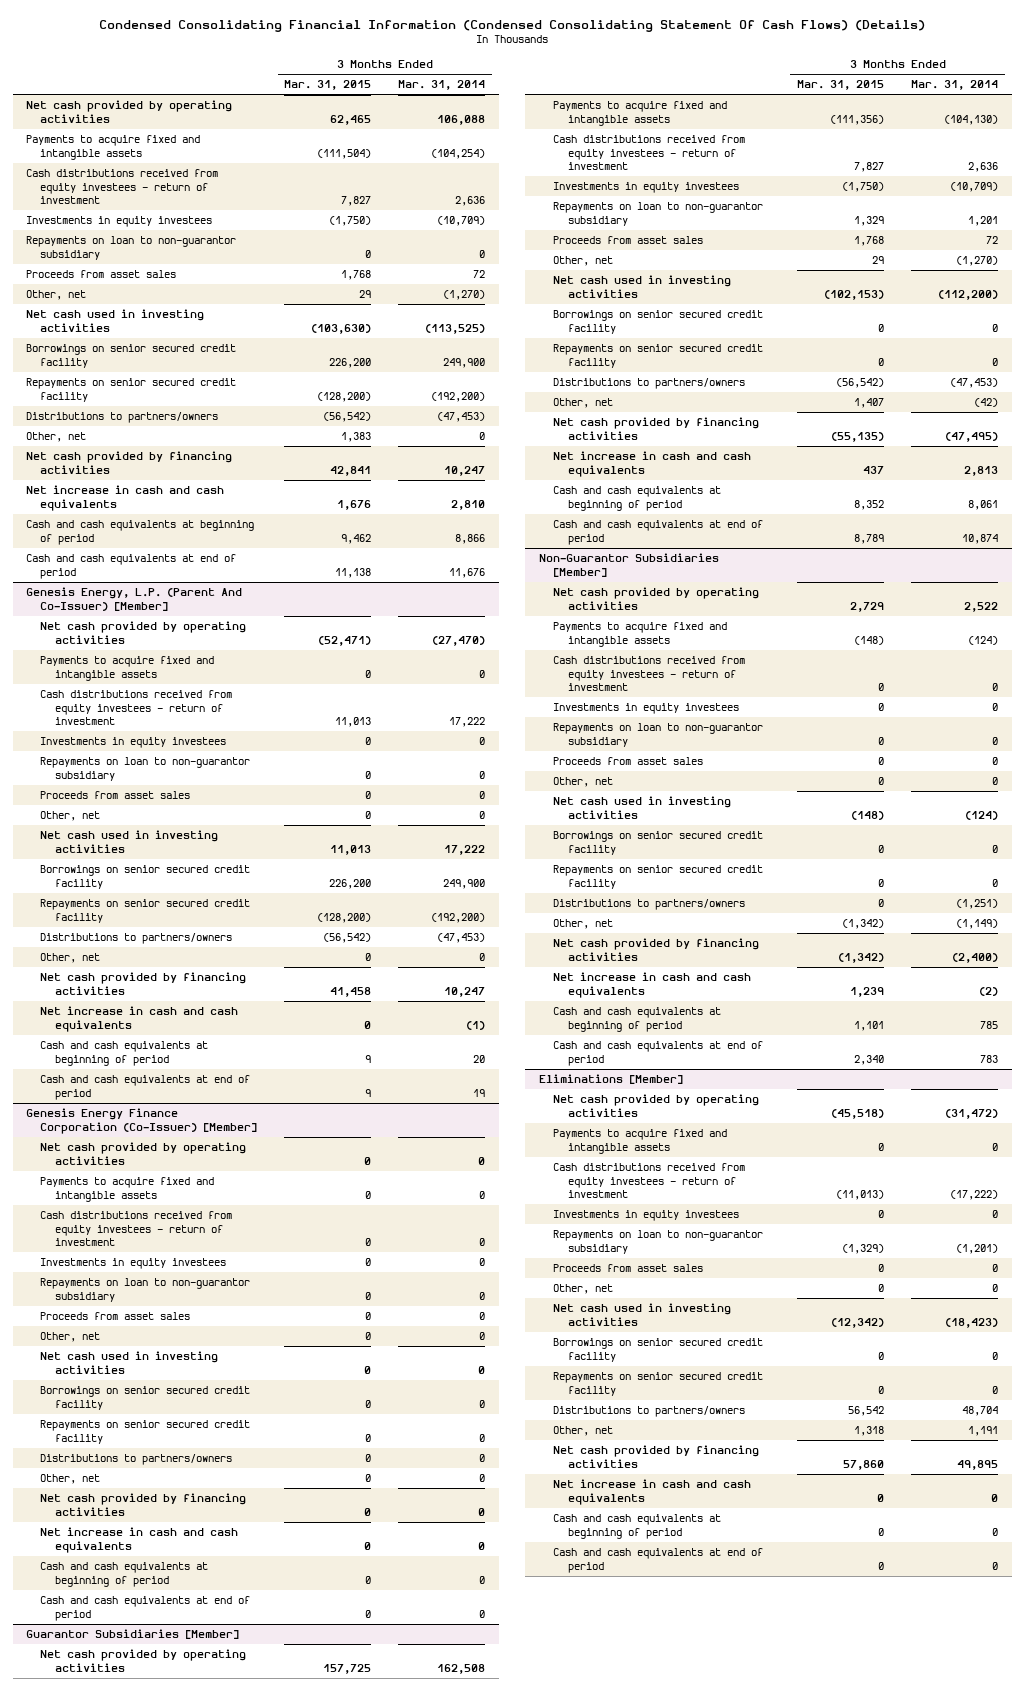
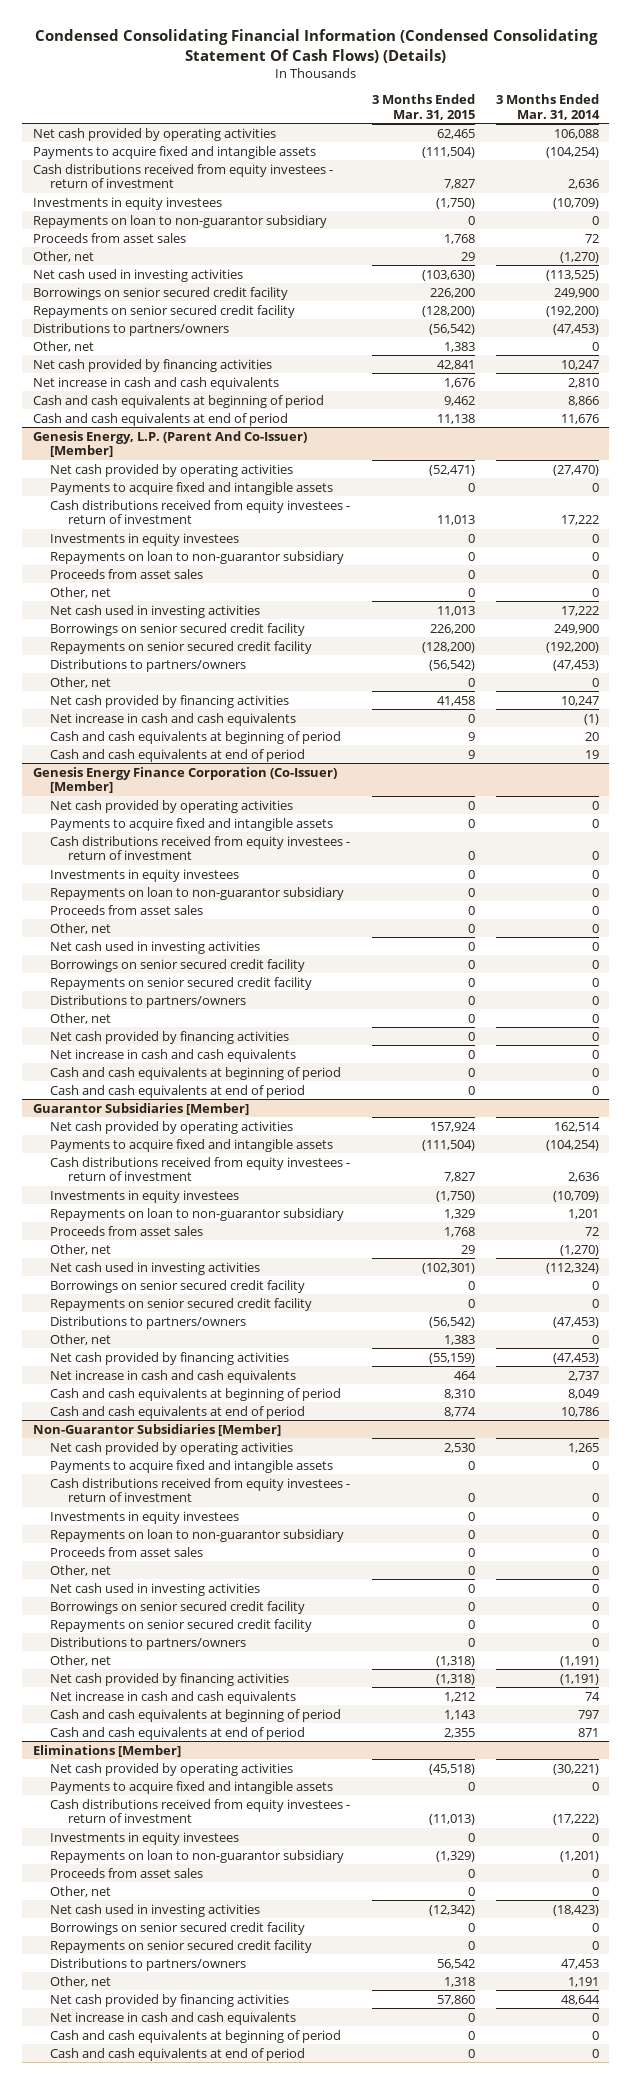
@ Guarantor Subsidiaries [Member]
- Net cash provided by operating activities | 157,725 | 162,508
- Payments to acquire fixed and intangible assets | (111,356) | (104,130)
+ Net cash provided by operating activities | 157,924 | 162,514
+ Payments to acquire fixed and intangible assets | (111,504) | (104,254)
- Net cash used in investing activities | (102,153) | (112,200)
+ Net cash used in investing activities | (102,301) | (112,324)
- Other, net | 1,407 | (42)
- Net cash provided by financing activities | (55,135) | (47,495)
- Net increase in cash and cash equivalents | 437 | 2,813
- Cash and cash equivalents at beginning of period | 8,352 | 8,061
- Cash and cash equivalents at end of period | 8,789 | 10,874
+ Other, net | 1,383 | 0
+ Net cash provided by financing activities | (55,159) | (47,453)
+ Net increase in cash and cash equivalents | 464 | 2,737
+ Cash and cash equivalents at beginning of period | 8,310 | 8,049
+ Cash and cash equivalents at end of period | 8,774 | 10,786
@ Non-Guarantor Subsidiaries [Member]
- Net cash provided by operating activities | 2,729 | 2,522
- Payments to acquire fixed and intangible assets | (148) | (124)
+ Net cash provided by operating activities | 2,530 | 1,265
+ Payments to acquire fixed and intangible assets | 0 | 0
- Net cash used in investing activities | (148) | (124)
+ Net cash used in investing activities | 0 | 0
- Distributions to partners/owners | 0 | (1,251)
- Other, net | (1,342) | (1,149)
- Net cash provided by financing activities | (1,342) | (2,400)
- Net increase in cash and cash equivalents | 1,239 | (2)
- Cash and cash equivalents at beginning of period | 1,101 | 785
- Cash and cash equivalents at end of period | 2,340 | 783
+ Distributions to partners/owners | 0 | 0
+ Other, net | (1,318) | (1,191)
+ Net cash provided by financing activities | (1,318) | (1,191)
+ Net increase in cash and cash equivalents | 1,212 | 74
+ Cash and cash equivalents at beginning of period | 1,143 | 797
+ Cash and cash equivalents at end of period | 2,355 | 871
@ Eliminations [Member]
- Net cash provided by operating activities | (45,518) | (31,472)
+ Net cash provided by operating activities | (45,518) | (30,221)
- Distributions to partners/owners | 56,542 | 48,704
+ Distributions to partners/owners | 56,542 | 47,453
- Net cash provided by financing activities | 57,860 | 49,895
+ Net cash provided by financing activities | 57,860 | 48,644

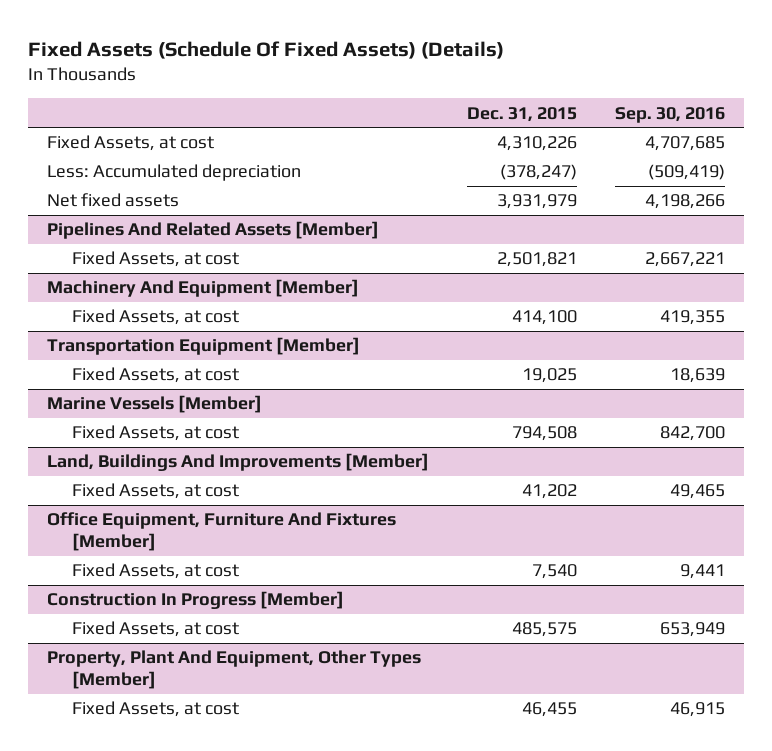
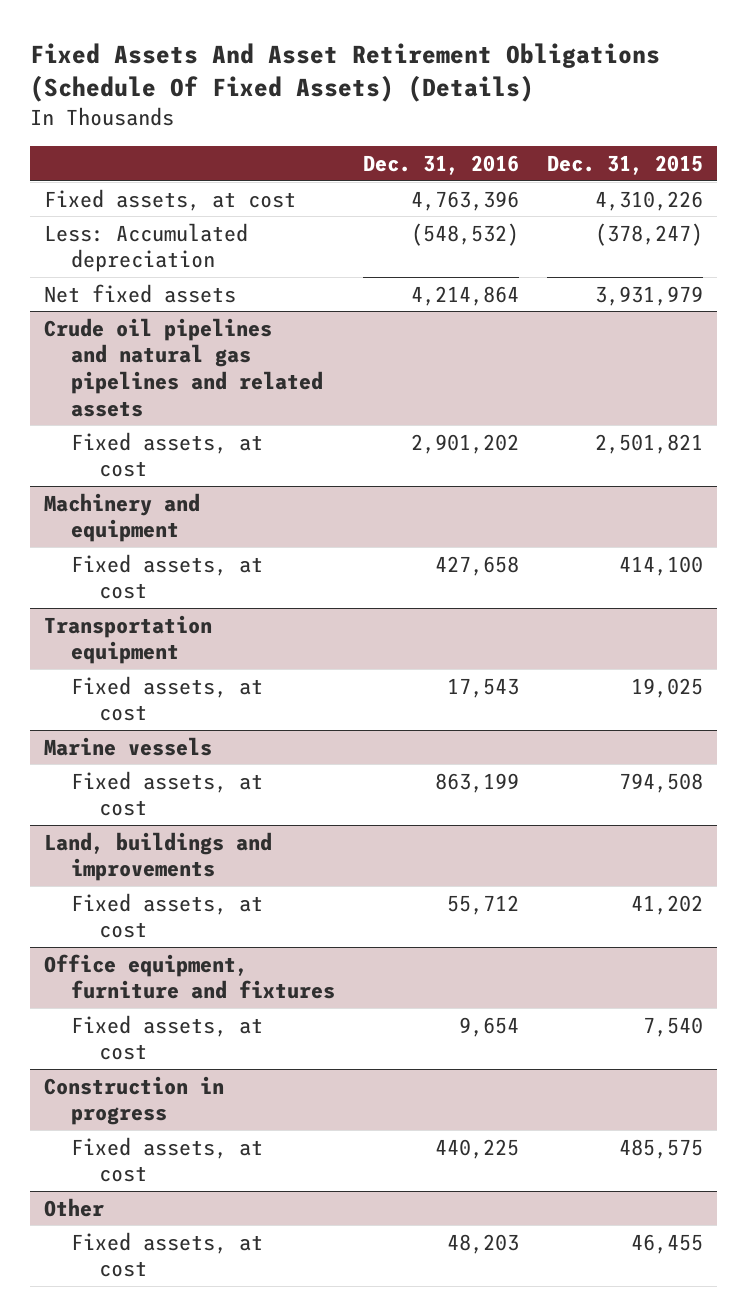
- Fixed Assets (Schedule Of Fixed Assets) (Details)
+ Fixed Assets And Asset Retirement Obligations (Schedule Of Fixed Assets) (Details)
- | Dec. 31, 2015 | Sep. 30, 2016
+ | Dec. 31, 2016 | Dec. 31, 2015
- Fixed Assets, at cost | 4,310,226 | 4,707,685
+ Fixed assets, at cost | 4,763,396 | 4,310,226
- Pipelines And Related Assets [Member]
- Fixed Assets, at cost | 2,501,821 | 2,667,221
- Machinery And Equipment [Member]
- Fixed Assets, at cost | 414,100 | 419,355
- Transportation Equipment [Member]
- Fixed Assets, at cost | 19,025 | 18,639
- Marine Vessels [Member]
- Fixed Assets, at cost | 794,508 | 842,700
- Land, Buildings And Improvements [Member]
- Fixed Assets, at cost | 41,202 | 49,465
- Office Equipment, Furniture And Fixtures [Member]
- Fixed Assets, at cost | 7,540 | 9,441
- Construction In Progress [Member]
- Fixed Assets, at cost | 485,575 | 653,949
- Property, Plant And Equipment, Other Types [Member]
- Fixed Assets, at cost | 46,455 | 46,915
+ Crude oil pipelines and natural gas pipelines and related assets
+ Fixed assets, at cost | 2,901,202 | 2,501,821
+ Machinery and equipment
+ Fixed assets, at cost | 427,658 | 414,100
+ Transportation equipment
+ Fixed assets, at cost | 17,543 | 19,025
+ Marine vessels
+ Fixed assets, at cost | 863,199 | 794,508
+ Land, buildings and improvements
+ Fixed assets, at cost | 55,712 | 41,202
+ Office equipment, furniture and fixtures
+ Fixed assets, at cost | 9,654 | 7,540
+ Construction in progress
+ Fixed assets, at cost | 440,225 | 485,575
+ Other
+ Fixed assets, at cost | 48,203 | 46,455

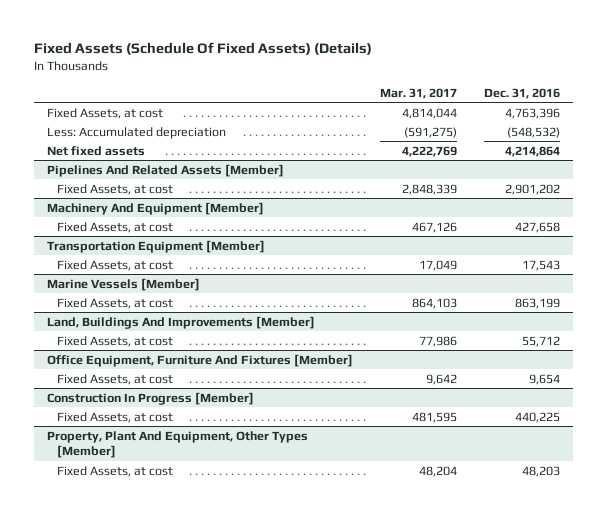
- Fixed Assets And Asset Retirement Obligations (Schedule Of Fixed Assets) (Details)
+ Fixed Assets (Schedule Of Fixed Assets) (Details)
- | Dec. 31, 2016 | Dec. 31, 2015
+ | Mar. 31, 2017 | Dec. 31, 2016
- Fixed assets, at cost | 4,763,396 | 4,310,226
+ Fixed Assets, at cost | 4,814,044 | 4,763,396
- Crude oil pipelines and natural gas pipelines and related assets
- Fixed assets, at cost | 2,901,202 | 2,501,821
- Machinery and equipment
- Fixed assets, at cost | 427,658 | 414,100
- Transportation equipment
- Fixed assets, at cost | 17,543 | 19,025
- Marine vessels
- Fixed assets, at cost | 863,199 | 794,508
- Land, buildings and improvements
- Fixed assets, at cost | 55,712 | 41,202
- Office equipment, furniture and fixtures
- Fixed assets, at cost | 9,654 | 7,540
- Construction in progress
- Fixed assets, at cost | 440,225 | 485,575
- Other
- Fixed assets, at cost | 48,203 | 46,455
+ Pipelines And Related Assets [Member]
+ Fixed Assets, at cost | 2,848,339 | 2,901,202
+ Machinery And Equipment [Member]
+ Fixed Assets, at cost | 467,126 | 427,658
+ Transportation Equipment [Member]
+ Fixed Assets, at cost | 17,049 | 17,543
+ Marine Vessels [Member]
+ Fixed Assets, at cost | 864,103 | 863,199
+ Land, Buildings And Improvements [Member]
+ Fixed Assets, at cost | 77,986 | 55,712
+ Office Equipment, Furniture And Fixtures [Member]
+ Fixed Assets, at cost | 9,642 | 9,654
+ Construction In Progress [Member]
+ Fixed Assets, at cost | 481,595 | 440,225
+ Property, Plant And Equipment, Other Types [Member]
+ Fixed Assets, at cost | 48,204 | 48,203

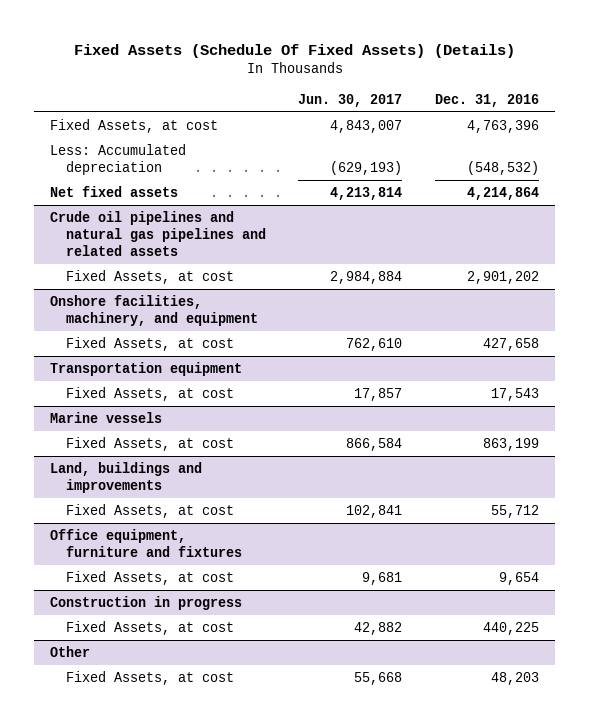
- | Mar. 31, 2017 | Dec. 31, 2016
+ | Jun. 30, 2017 | Dec. 31, 2016
- Pipelines And Related Assets [Member]
+ Crude oil pipelines and natural gas pipelines and related assets
- Machinery And Equipment [Member]
+ Onshore facilities, machinery, and equipment
- Transportation Equipment [Member]
+ Transportation equipment
- Marine Vessels [Member]
+ Marine vessels
- Land, Buildings And Improvements [Member]
+ Land, buildings and improvements
- Office Equipment, Furniture And Fixtures [Member]
+ Office equipment, furniture and fixtures
- Construction In Progress [Member]
+ Construction in progress
- Property, Plant And Equipment, Other Types [Member]
+ Other

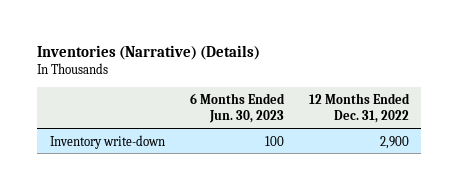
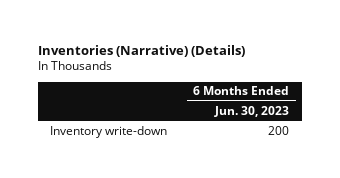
- | 6 Months Ended Jun. 30, 2023 | 12 Months Ended Dec. 31, 2022
+ | 6 Months Ended Jun. 30, 2023
- Inventory write-down | 100 | 2,900
+ Inventory write-down | 200

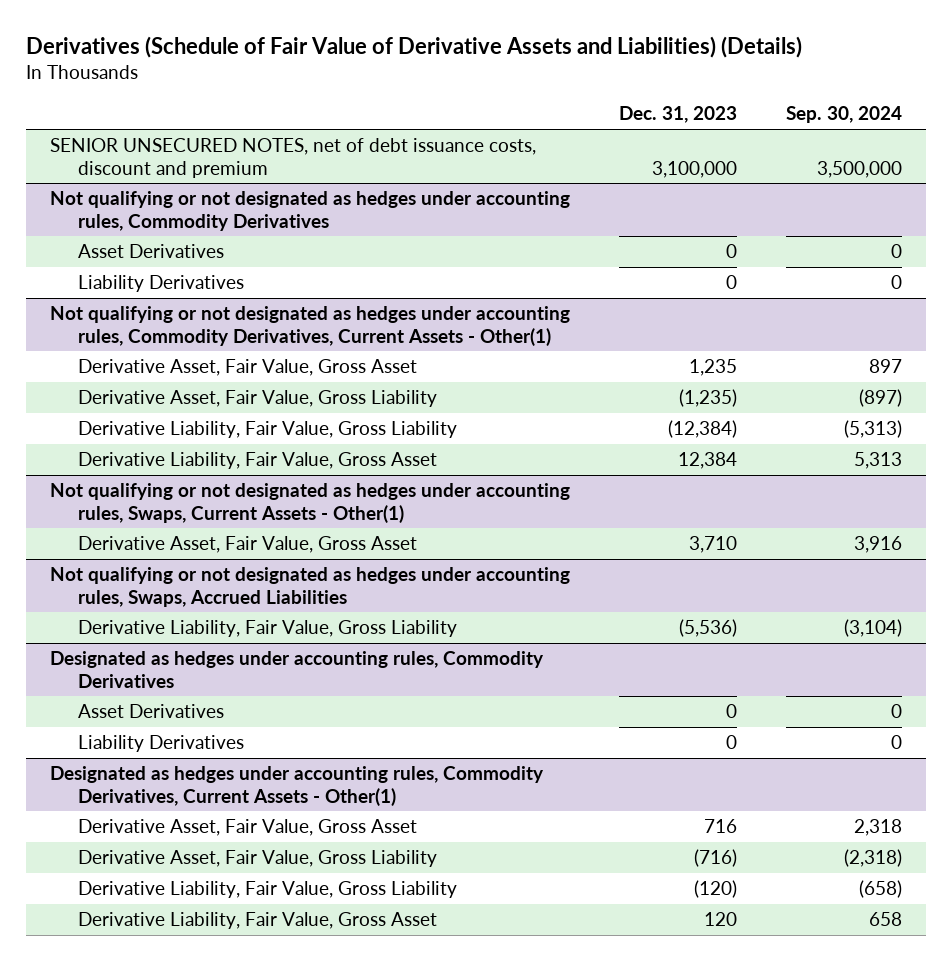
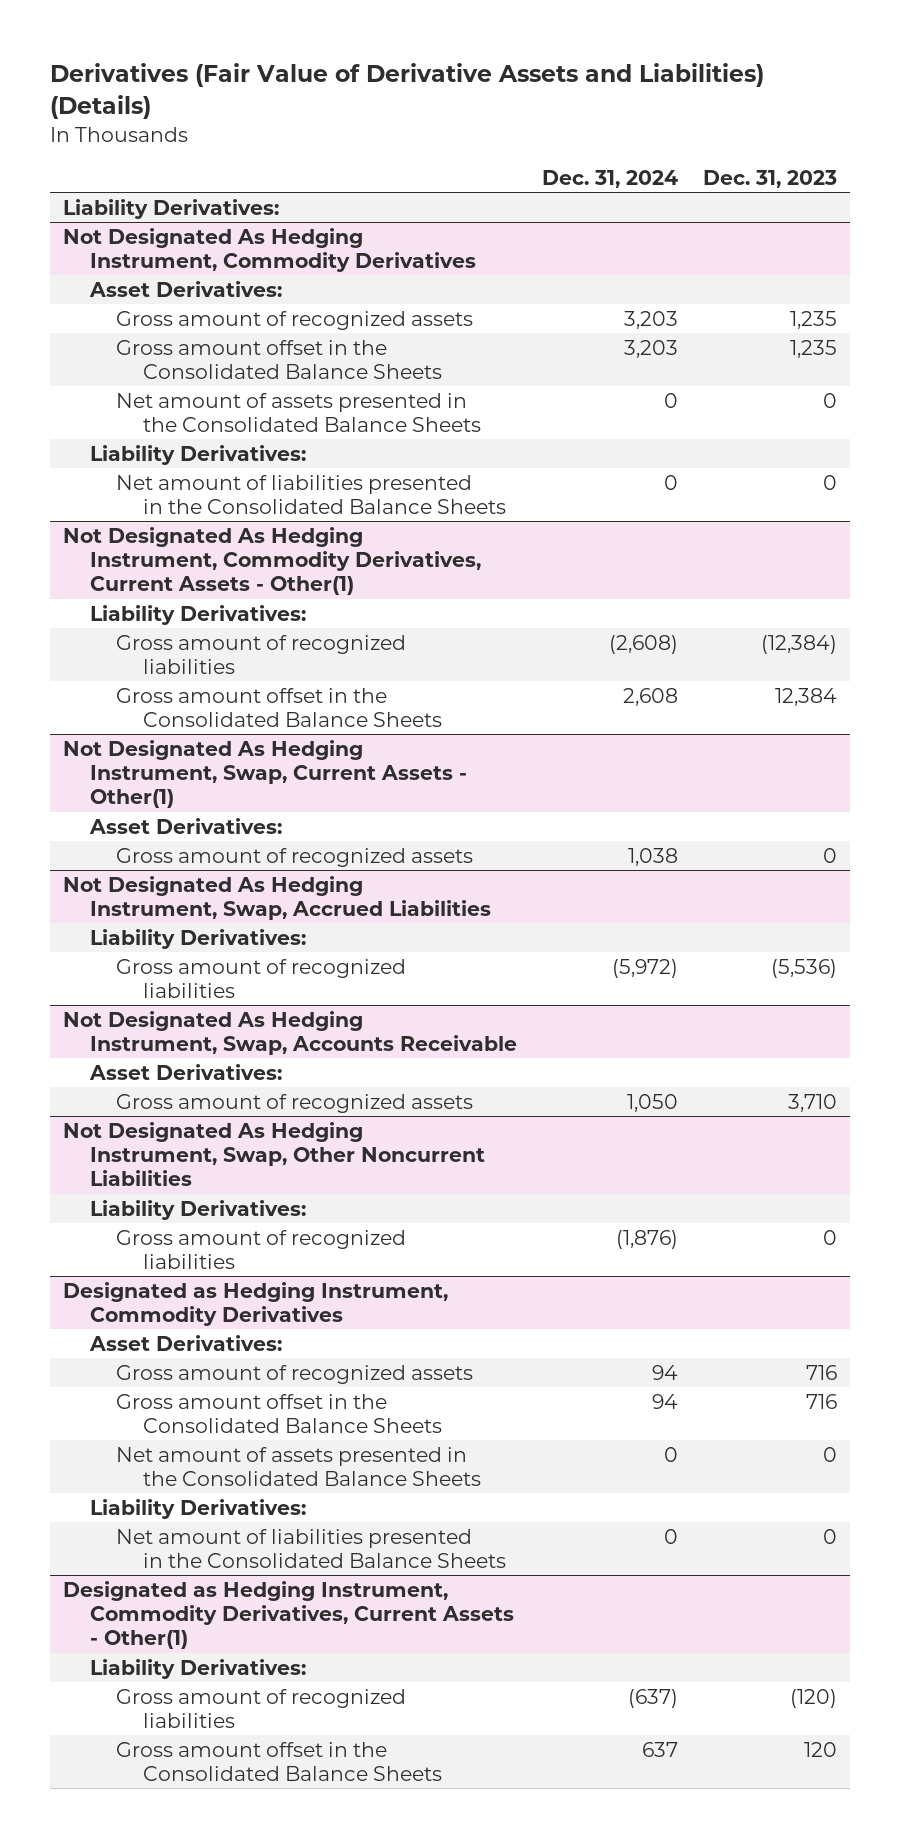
- Derivatives (Schedule of Fair Value of Derivative Assets and Liabilities) (Details)
+ Derivatives (Fair Value of Derivative Assets and Liabilities) (Details)
- | Dec. 31, 2023 | Sep. 30, 2024
+ | Dec. 31, 2024 | Dec. 31, 2023
- SENIOR UNSECURED NOTES, net of debt issuance costs, discount and premium | 3,100,000 | 3,500,000
- Not qualifying or not designated as hedges under accounting rules, Commodity Derivatives
- Asset Derivatives | 0 | 0
- Liability Derivatives | 0 | 0
- Not qualifying or not designated as hedges under accounting rules, Commodity Derivatives, Current Assets - Other(1)
- Derivative Asset, Fair Value, Gross Asset | 1,235 | 897
- Derivative Asset, Fair Value, Gross Liability | (1,235) | (897)
- Derivative Liability, Fair Value, Gross Liability | (12,384) | (5,313)
- Derivative Liability, Fair Value, Gross Asset | 12,384 | 5,313
- Not qualifying or not designated as hedges under accounting rules, Swaps, Current Assets - Other(1)
- Derivative Asset, Fair Value, Gross Asset | 3,710 | 3,916
- Not qualifying or not designated as hedges under accounting rules, Swaps, Accrued Liabilities
- Derivative Liability, Fair Value, Gross Liability | (5,536) | (3,104)
- Designated as hedges under accounting rules, Commodity Derivatives
- Asset Derivatives | 0 | 0
- Liability Derivatives | 0 | 0
- Designated as hedges under accounting rules, Commodity Derivatives, Current Assets - Other(1)
- Derivative Asset, Fair Value, Gross Asset | 716 | 2,318
- Derivative Asset, Fair Value, Gross Liability | (716) | (2,318)
- Derivative Liability, Fair Value, Gross Liability | (120) | (658)
- Derivative Liability, Fair Value, Gross Asset | 120 | 658
+ Liability Derivatives:
+ Not Designated As Hedging Instrument, Commodity Derivatives
+ Asset Derivatives:
+ Gross amount of recognized assets | 3,203 | 1,235
+ Gross amount offset in the Consolidated Balance Sheets | 3,203 | 1,235
+ Net amount of assets presented in the Consolidated Balance Sheets | 0 | 0
+ Liability Derivatives:
+ Net amount of liabilities presented in the Consolidated Balance Sheets | 0 | 0
+ Not Designated As Hedging Instrument, Commodity Derivatives, Current Assets - Other(1)
+ Liability Derivatives:
+ Gross amount of recognized liabilities | (2,608) | (12,384)
+ Gross amount offset in the Consolidated Balance Sheets | 2,608 | 12,384
+ Not Designated As Hedging Instrument, Swap, Current Assets - Other(1)
+ Asset Derivatives:
+ Gross amount of recognized assets | 1,038 | 0
+ Not Designated As Hedging Instrument, Swap, Accrued Liabilities
+ Liability Derivatives:
+ Gross amount of recognized liabilities | (5,972) | (5,536)
+ Not Designated As Hedging Instrument, Swap, Accounts Receivable
+ Asset Derivatives:
+ Gross amount of recognized assets | 1,050 | 3,710
+ Not Designated As Hedging Instrument, Swap, Other Noncurrent Liabilities
+ Liability Derivatives:
+ Gross amount of recognized liabilities | (1,876) | 0
+ Designated as Hedging Instrument, Commodity Derivatives
+ Asset Derivatives:
+ Gross amount of recognized assets | 94 | 716
+ Gross amount offset in the Consolidated Balance Sheets | 94 | 716
+ Net amount of assets presented in the Consolidated Balance Sheets | 0 | 0
+ Liability Derivatives:
+ Net amount of liabilities presented in the Consolidated Balance Sheets | 0 | 0
+ Designated as Hedging Instrument, Commodity Derivatives, Current Assets - Other(1)
+ Liability Derivatives:
+ Gross amount of recognized liabilities | (637) | (120)
+ Gross amount offset in the Consolidated Balance Sheets | 637 | 120

